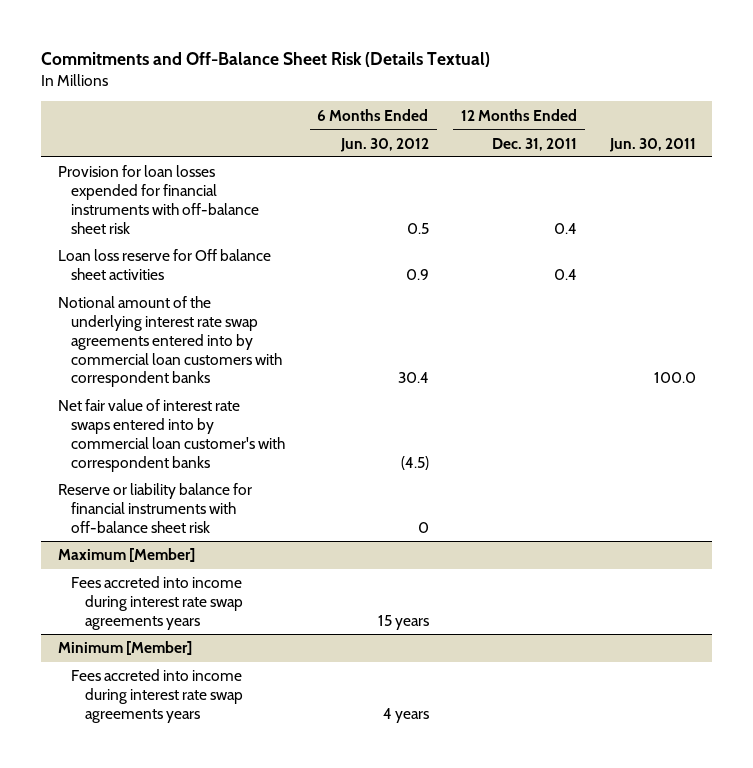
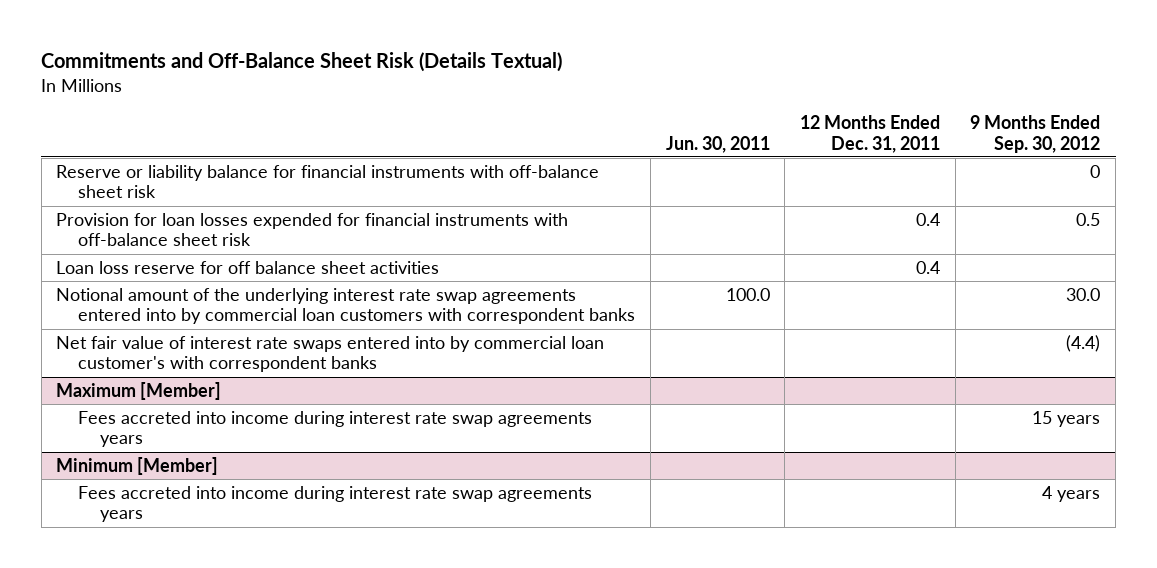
- | 6 Months Ended Jun. 30, 2012 | 12 Months Ended Dec. 31, 2011 | Jun. 30, 2011
+ | Jun. 30, 2011 | 12 Months Ended Dec. 31, 2011 | 9 Months Ended Sep. 30, 2012
moved up: Reserve or liability balance for financial instruments with off-balance sheet risk | | | 0
- Loan loss reserve for Off balance sheet activities | 0.9 | 0.4 |
+ Loan loss reserve for off balance sheet activities | | 0.4 |

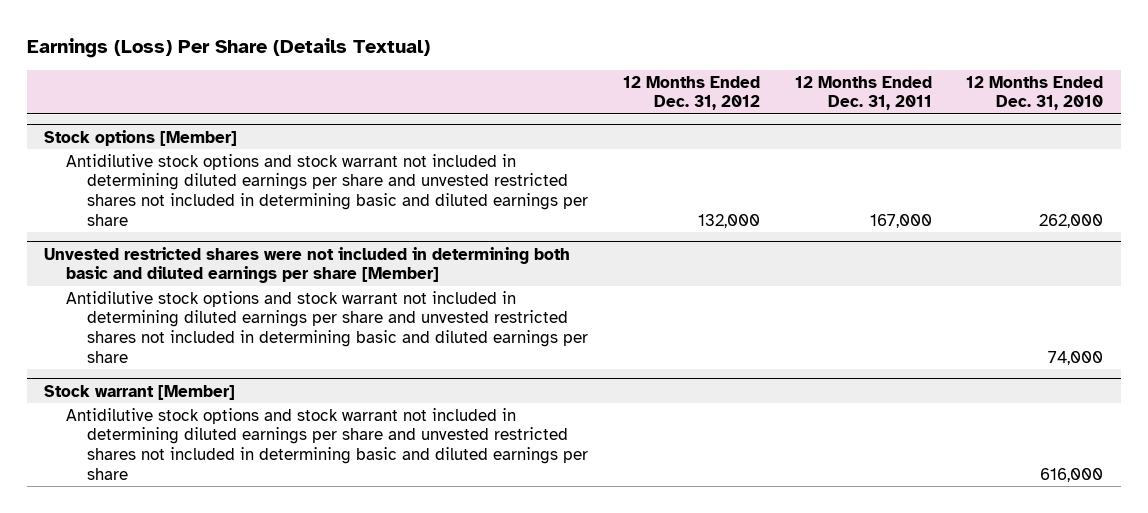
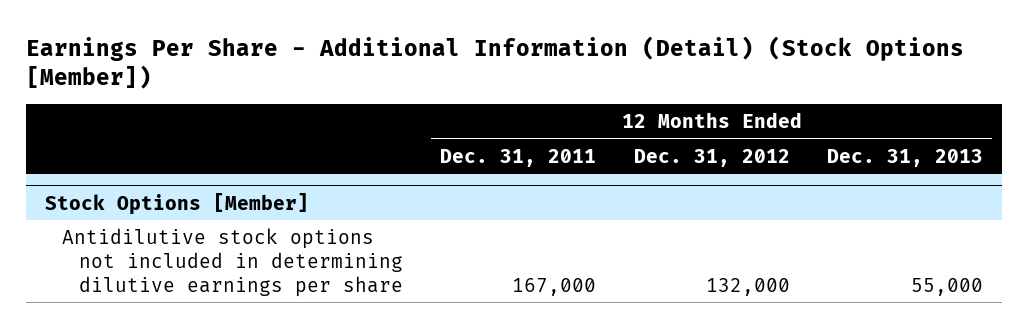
- Earnings (Loss) Per Share (Details Textual)
+ Earnings Per Share - Additional Information (Detail) (Stock Options [Member])
- | 12 Months Ended Dec. 31, 2012 | 12 Months Ended Dec. 31, 2011 | 12 Months Ended Dec. 31, 2010
+ | 12 Months Ended Dec. 31, 2011 | 12 Months Ended Dec. 31, 2012 | 12 Months Ended Dec. 31, 2013
- Stock options [Member]
- Antidilutive stock options and stock warrant not included in determining diluted earnings per share and unvested restricted shares not included in determining basic and diluted earnings per share | 132,000 | 167,000 | 262,000
- Unvested restricted shares were not included in determining both basic and diluted earnings per share [Member]
- Antidilutive stock options and stock warrant not included in determining diluted earnings per share and unvested restricted shares not included in determining basic and diluted earnings per share | | | 74,000
- Stock warrant [Member]
- Antidilutive stock options and stock warrant not included in determining diluted earnings per share and unvested restricted shares not included in determining basic and diluted earnings per share | | | 616,000
+ Stock Options [Member]
+ Antidilutive stock options not included in determining dilutive earnings per share | 167,000 | 132,000 | 55,000

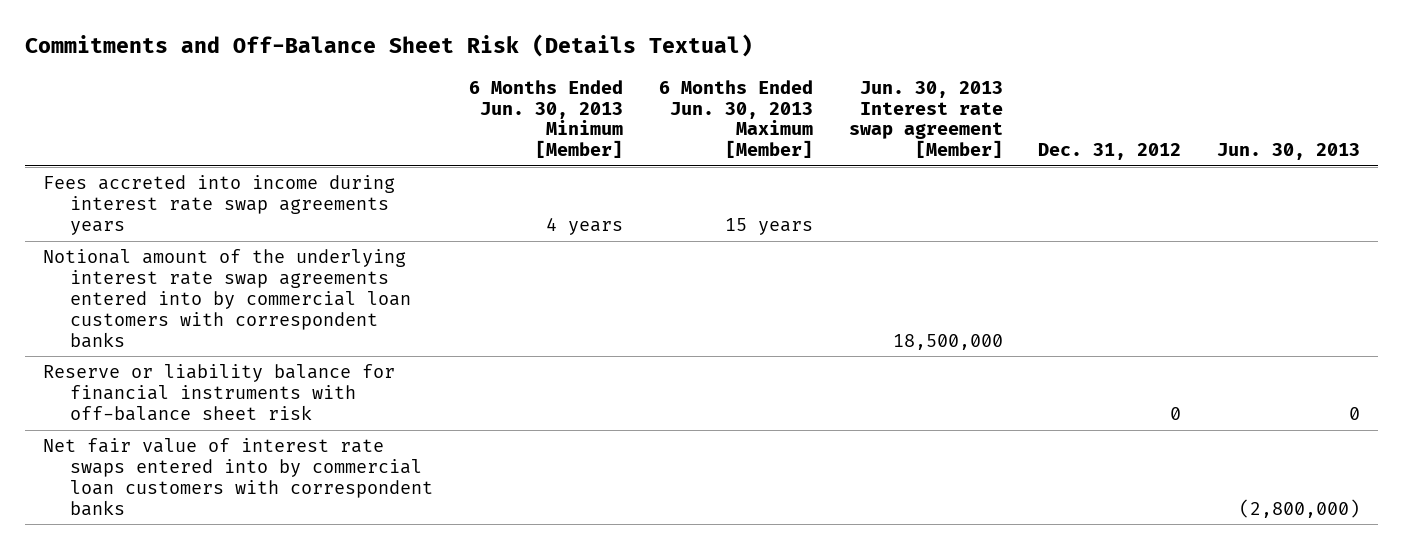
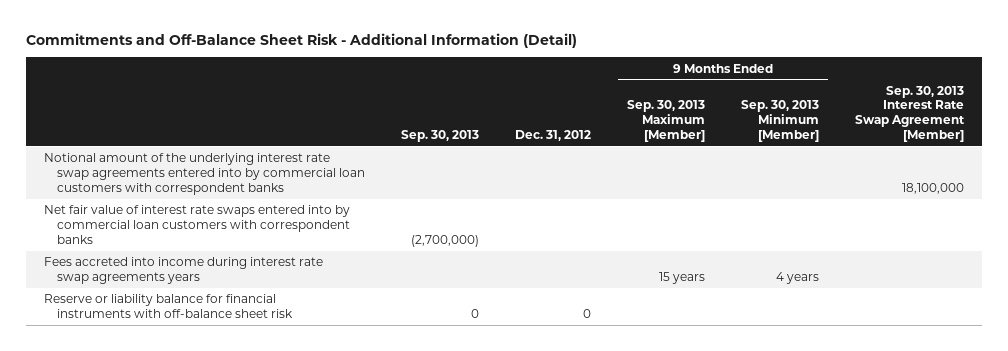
- Commitments and Off-Balance Sheet Risk (Details Textual)
+ Commitments and Off-Balance Sheet Risk - Additional Information (Detail)
- | 6 Months Ended Jun. 30, 2013 Minimum [Member] | 6 Months Ended Jun. 30, 2013 Maximum [Member] | Jun. 30, 2013 Interest rate swap agreement [Member] | Dec. 31, 2012 | Jun. 30, 2013
+ | Sep. 30, 2013 | Dec. 31, 2012 | 9 Months Ended Sep. 30, 2013 Maximum [Member] | 9 Months Ended Sep. 30, 2013 Minimum [Member] | Sep. 30, 2013 Interest Rate Swap Agreement [Member]
moved down: Fees accreted into income during interest rate swap agreements years | | | 15 years | 4 years |
moved down: Reserve or liability balance for financial instruments with off-balance sheet risk | 0 | 0 | | |

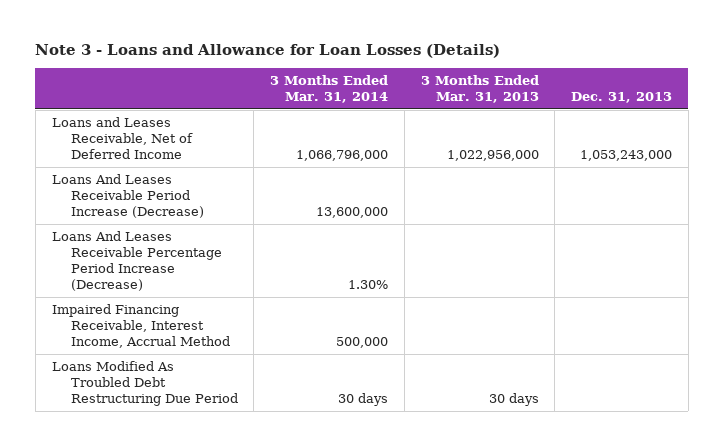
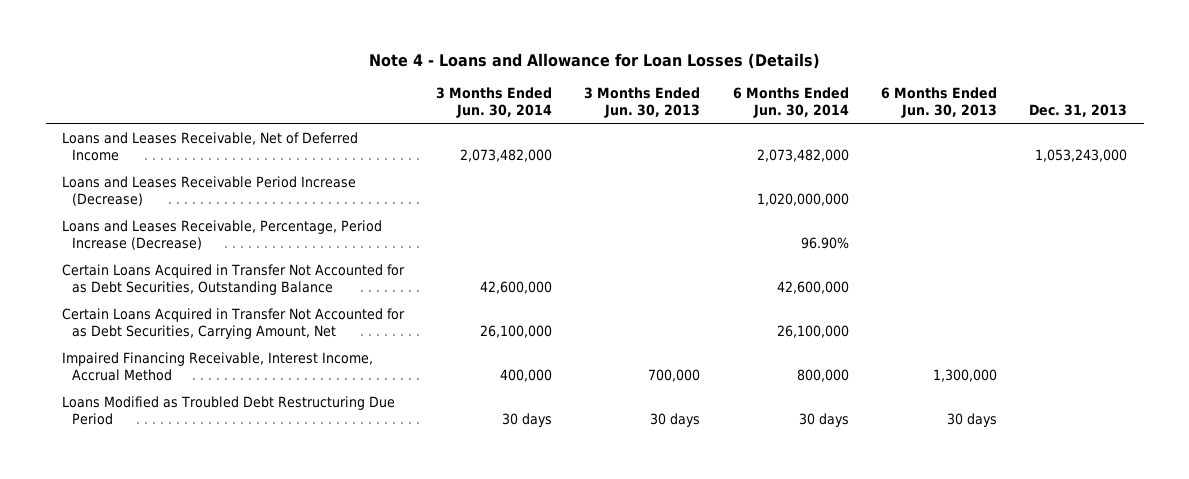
- Note 3 - Loans and Allowance for Loan Losses (Details)
+ Note 4 - Loans and Allowance for Loan Losses (Details)
- | 3 Months Ended Mar. 31, 2014 | 3 Months Ended Mar. 31, 2013 | Dec. 31, 2013
+ | 3 Months Ended Jun. 30, 2014 | 3 Months Ended Jun. 30, 2013 | 6 Months Ended Jun. 30, 2014 | 6 Months Ended Jun. 30, 2013 | Dec. 31, 2013
- Loans And Leases Receivable Period Increase (Decrease) | 13,600,000 | |
- Loans And Leases Receivable Percentage Period Increase (Decrease) | 1.30% | |
+ Loans and Leases Receivable Period Increase (Decrease) | | | 1,020,000,000 | |
+ Loans and Leases Receivable, Percentage, Period Increase (Decrease) | | | 96.90% | |
+ Certain Loans Acquired in Transfer Not Accounted for as Debt Securities, Outstanding Balance | 42,600,000 | | 42,600,000 | |
+ Certain Loans Acquired in Transfer Not Accounted for as Debt Securities, Carrying Amount, Net | 26,100,000 | | 26,100,000 | |
- Loans Modified As Troubled Debt Restructuring Due Period | 30 days | 30 days |
+ Loans Modified as Troubled Debt Restructuring Due Period | 30 days | 30 days | 30 days | 30 days |

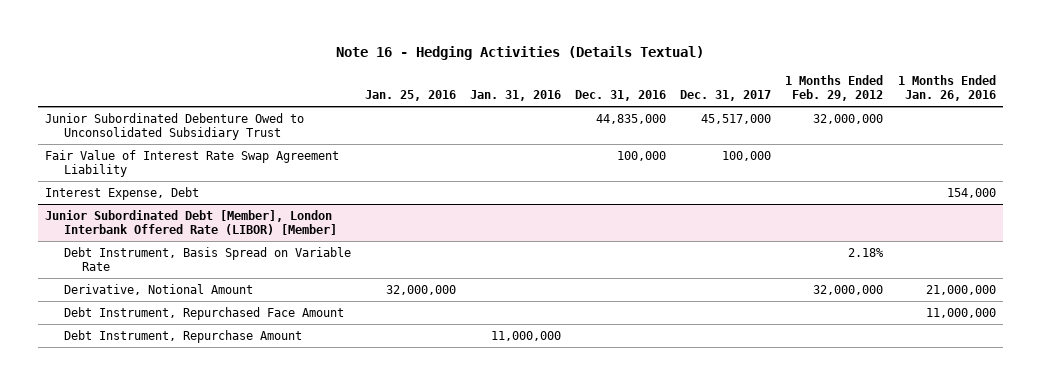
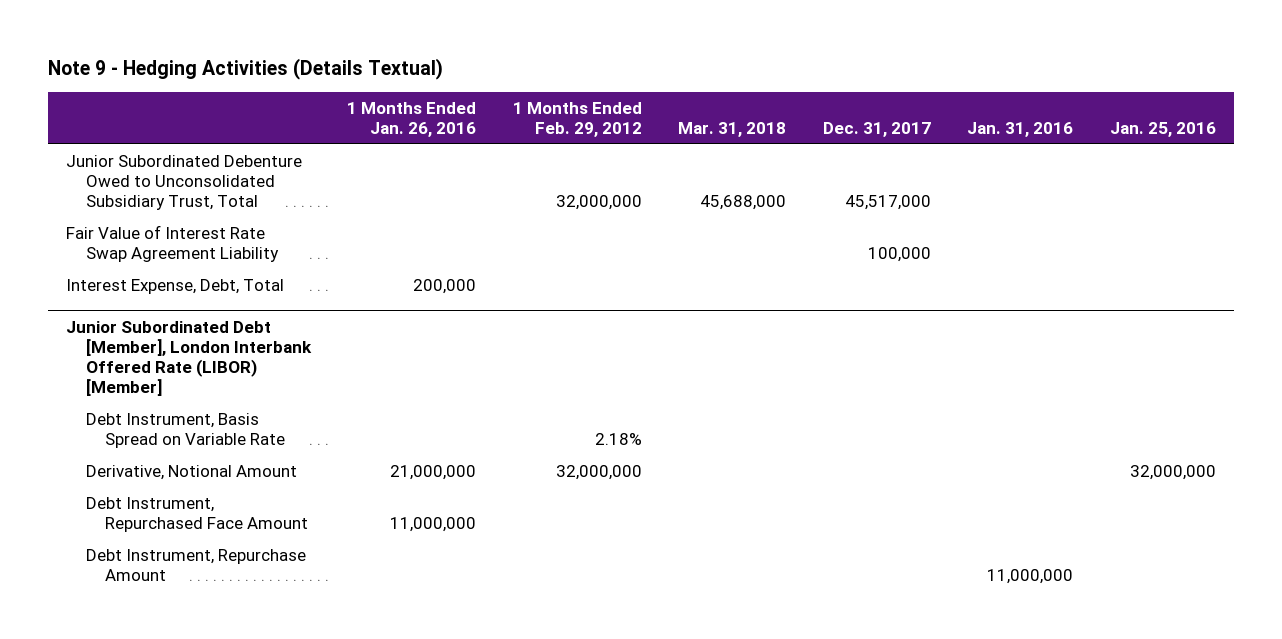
- Note 16 - Hedging Activities (Details Textual)
+ Note 9 - Hedging Activities (Details Textual)
- | Jan. 25, 2016 | Jan. 31, 2016 | Dec. 31, 2016 | Dec. 31, 2017 | 1 Months Ended Feb. 29, 2012 | 1 Months Ended Jan. 26, 2016
+ | 1 Months Ended Jan. 26, 2016 | 1 Months Ended Feb. 29, 2012 | Mar. 31, 2018 | Dec. 31, 2017 | Jan. 31, 2016 | Jan. 25, 2016
- Junior Subordinated Debenture Owed to Unconsolidated Subsidiary Trust | | | 44,835,000 | 45,517,000 | 32,000,000 |
+ Junior Subordinated Debenture Owed to Unconsolidated Subsidiary Trust, Total | | 32,000,000 | 45,688,000 | 45,517,000 | |
- Interest Expense, Debt | | | | | | 154,000
+ Interest Expense, Debt, Total | 200,000 | | | | |

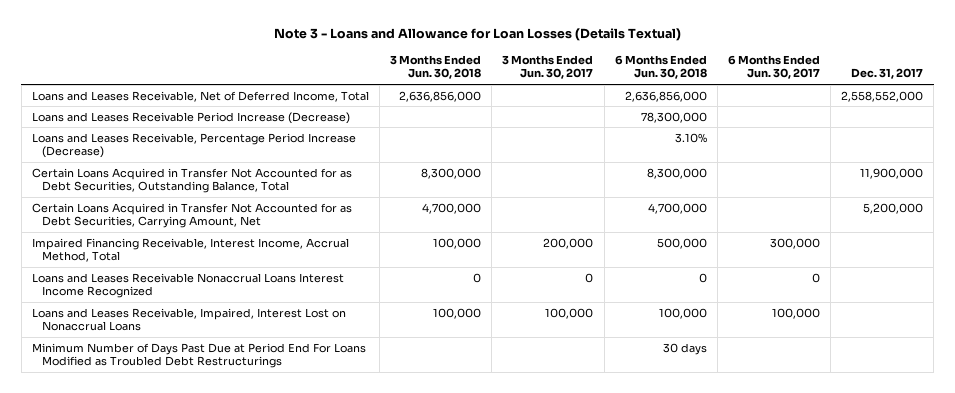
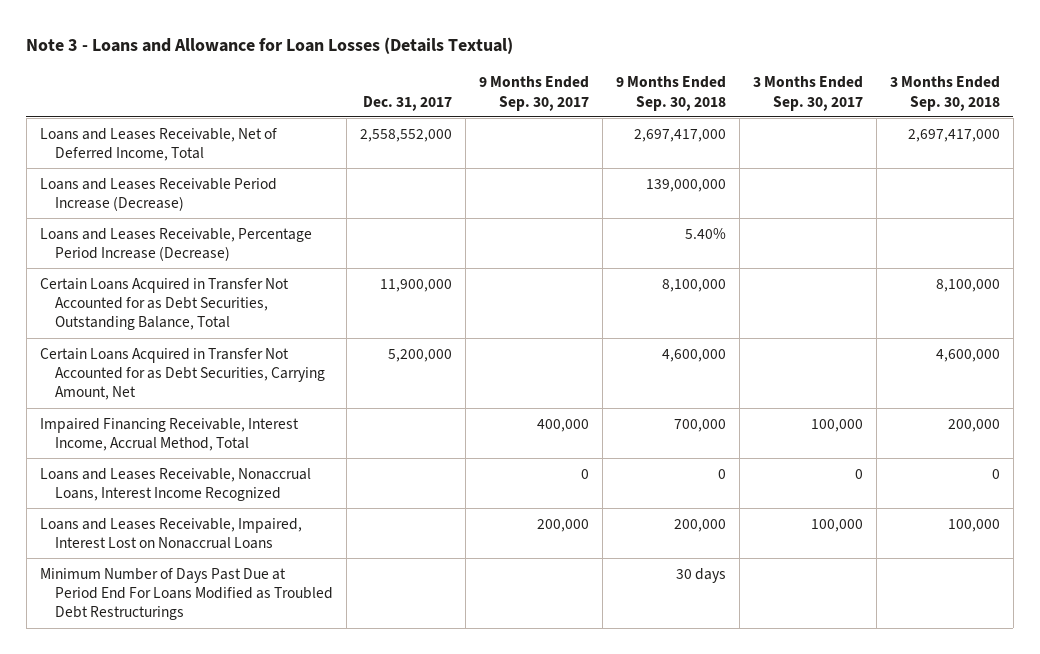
- | 3 Months Ended Jun. 30, 2018 | 3 Months Ended Jun. 30, 2017 | 6 Months Ended Jun. 30, 2018 | 6 Months Ended Jun. 30, 2017 | Dec. 31, 2017
+ | Dec. 31, 2017 | 9 Months Ended Sep. 30, 2017 | 9 Months Ended Sep. 30, 2018 | 3 Months Ended Sep. 30, 2017 | 3 Months Ended Sep. 30, 2018
- Loans and Leases Receivable Nonaccrual Loans Interest Income Recognized | 0 | 0 | 0 | 0 |
+ Loans and Leases Receivable, Nonaccrual Loans, Interest Income Recognized | | 0 | 0 | 0 | 0

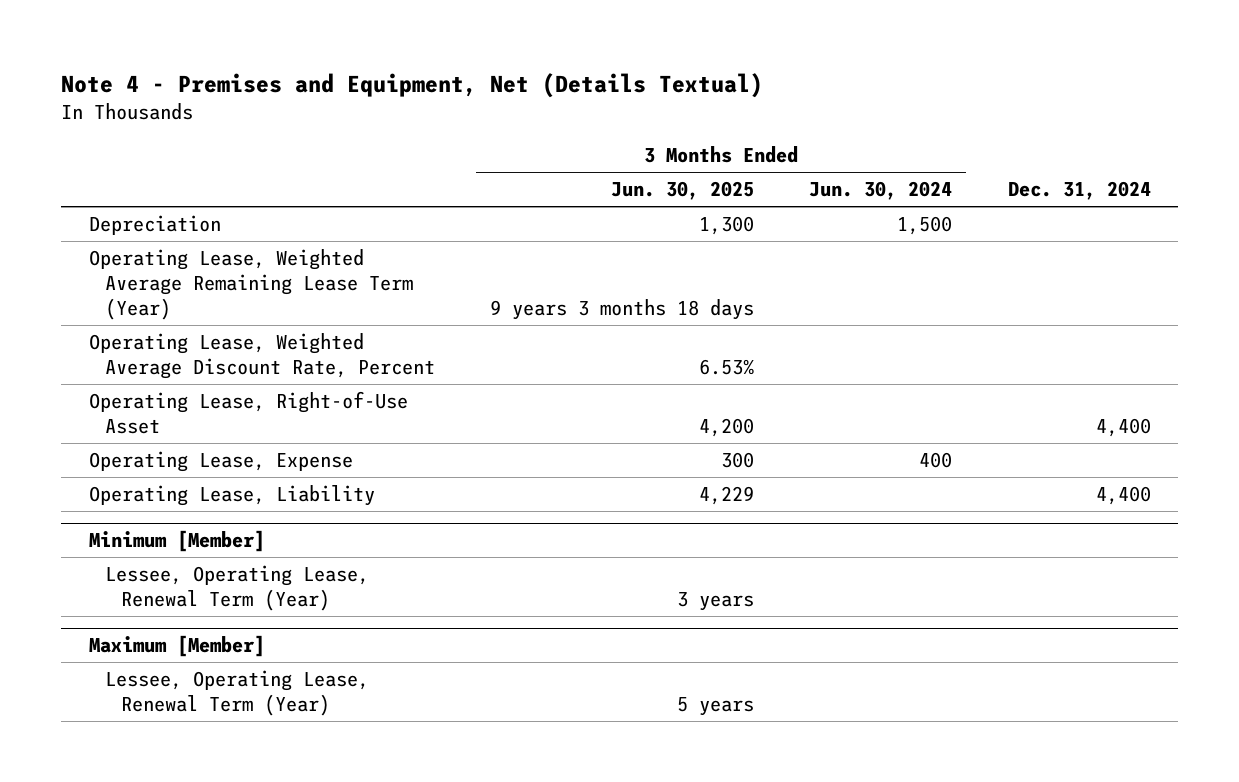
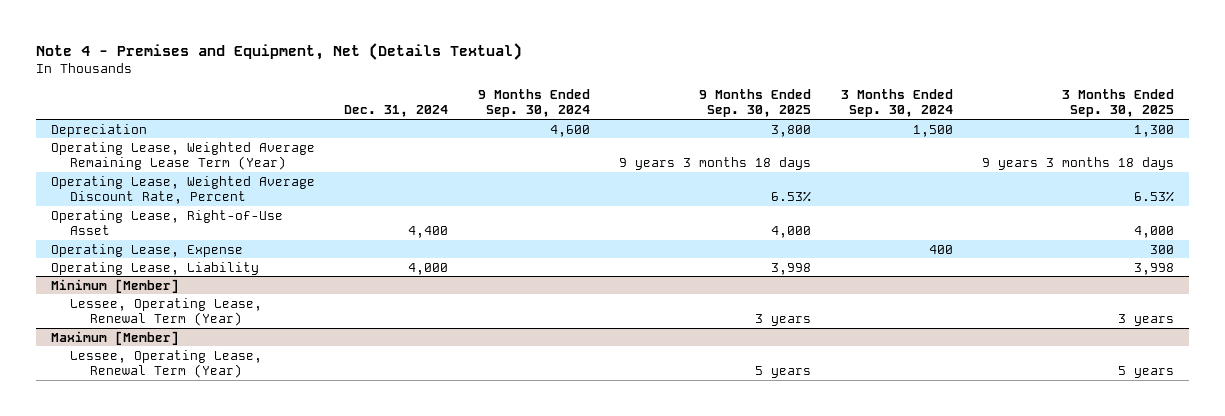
- | 3 Months Ended Jun. 30, 2025 | 3 Months Ended Jun. 30, 2024 | Dec. 31, 2024
+ | Dec. 31, 2024 | 9 Months Ended Sep. 30, 2024 | 9 Months Ended Sep. 30, 2025 | 3 Months Ended Sep. 30, 2024 | 3 Months Ended Sep. 30, 2025
- Operating Lease, Liability | 4,229 | | 4,400
+ Operating Lease, Liability | 4,000 | | 3,998 | | 3,998

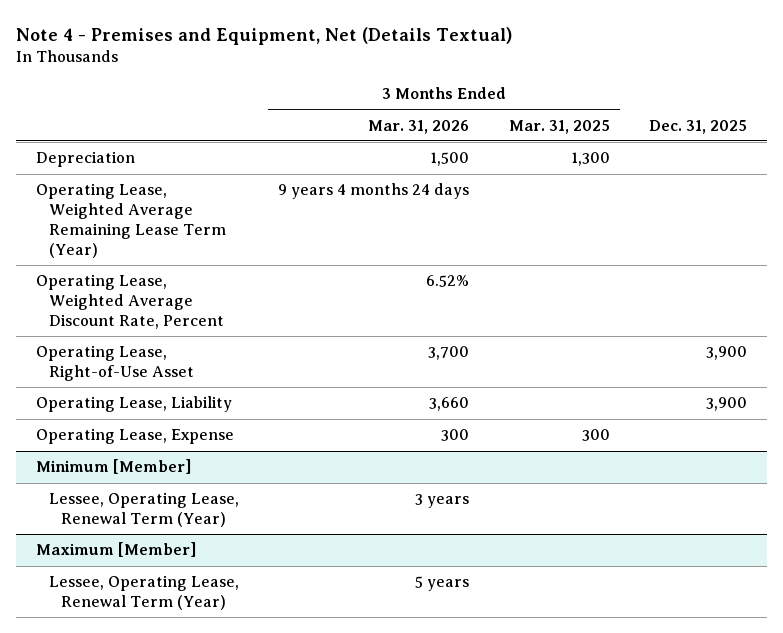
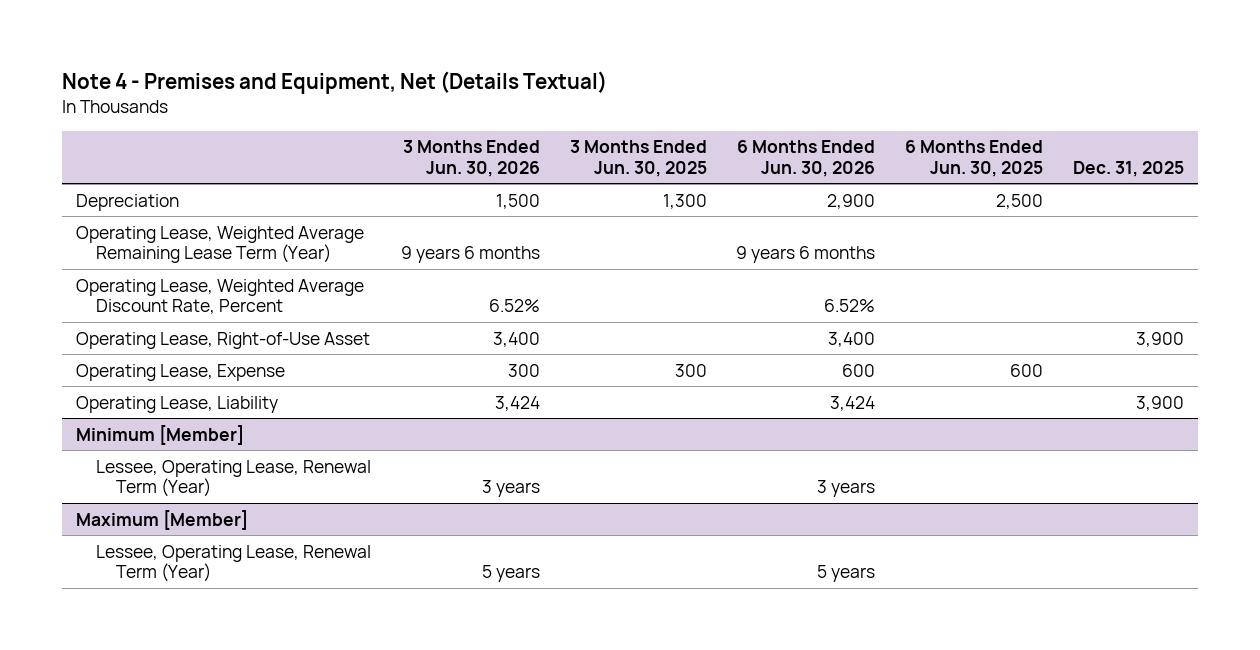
- | 3 Months Ended Mar. 31, 2026 | 3 Months Ended Mar. 31, 2025 | Dec. 31, 2025
+ | 3 Months Ended Jun. 30, 2026 | 3 Months Ended Jun. 30, 2025 | 6 Months Ended Jun. 30, 2026 | 6 Months Ended Jun. 30, 2025 | Dec. 31, 2025
moved down: Operating Lease, Liability | 3,424 | | 3,424 | | 3,900

